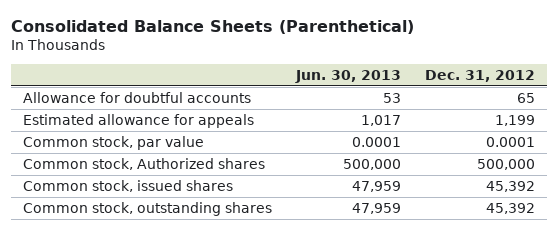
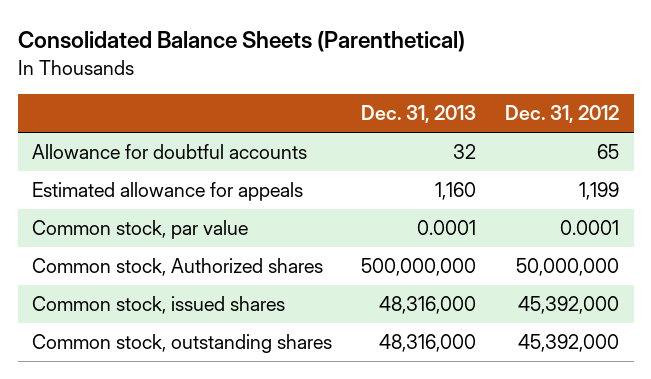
- | Jun. 30, 2013 | Dec. 31, 2012
+ | Dec. 31, 2013 | Dec. 31, 2012
- Common stock, Authorized shares | 500,000 | 500,000
- Common stock, issued shares | 47,959 | 45,392
- Common stock, outstanding shares | 47,959 | 45,392
+ Common stock, Authorized shares | 500,000,000 | 50,000,000
+ Common stock, issued shares | 48,316,000 | 45,392,000
+ Common stock, outstanding shares | 48,316,000 | 45,392,000

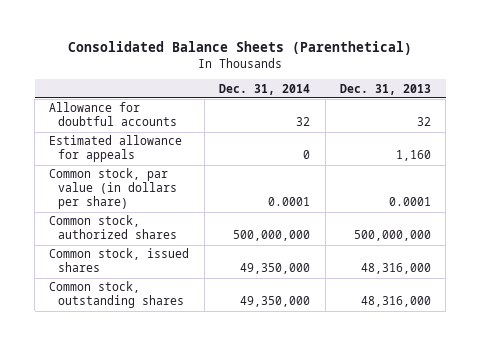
- | Dec. 31, 2013 | Dec. 31, 2012
+ | Dec. 31, 2014 | Dec. 31, 2013
- Common stock, par value | 0.0001 | 0.0001
- Common stock, Authorized shares | 500,000,000 | 50,000,000
+ Common stock, par value (in dollars per share) | 0.0001 | 0.0001
+ Common stock, authorized shares | 500,000,000 | 500,000,000

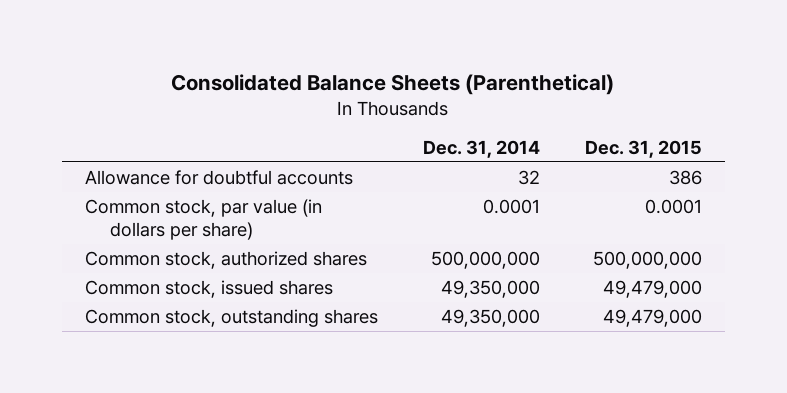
- | Dec. 31, 2014 | Dec. 31, 2013
+ | Dec. 31, 2014 | Dec. 31, 2015
- Estimated allowance for appeals | 0 | 1,160

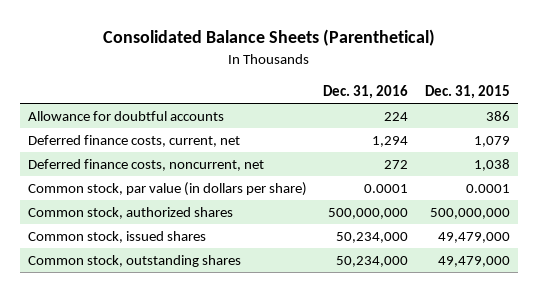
- | Dec. 31, 2014 | Dec. 31, 2015
+ | Dec. 31, 2016 | Dec. 31, 2015
+ Deferred finance costs, current, net | 1,294 | 1,079
+ Deferred finance costs, noncurrent, net | 272 | 1,038

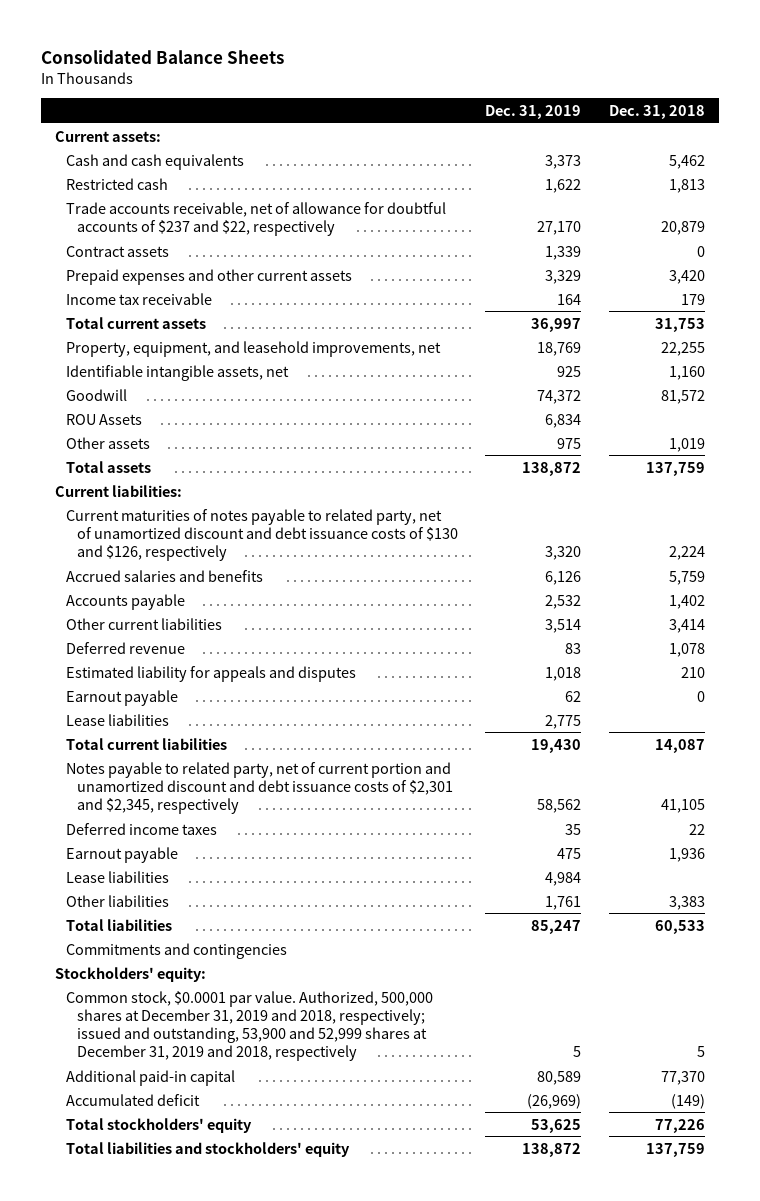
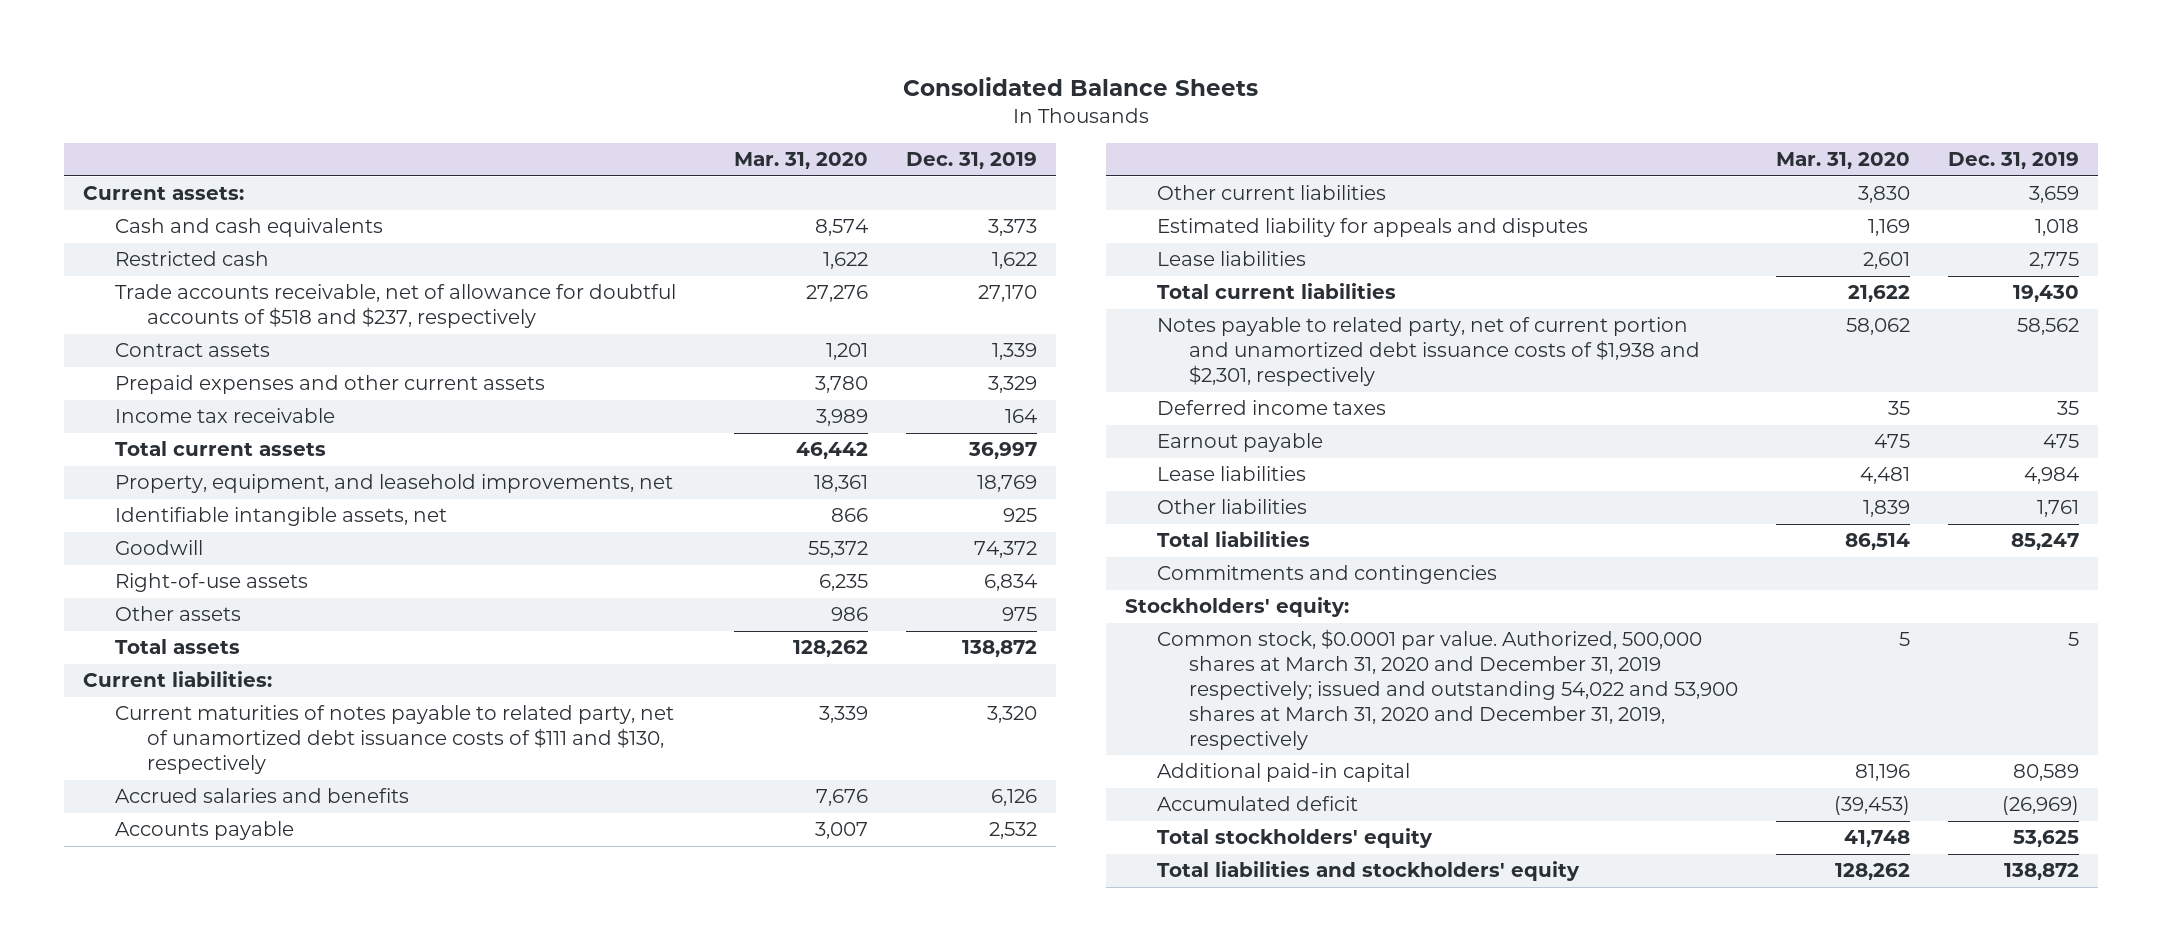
- | Dec. 31, 2019 | Dec. 31, 2018
+ | Mar. 31, 2020 | Dec. 31, 2019
- Trade accounts receivable, net of allowance for doubtful accounts of $237 and $22, respectively | 27,170 | 20,879
+ Trade accounts receivable, net of allowance for doubtful accounts of $518 and $237, respectively | 27,276 | 27,170
- ROU Assets | 6,834 |
+ Right-of-use assets | 6,235 | 6,834
- Current maturities of notes payable to related party, net of unamortized discount and debt issuance costs of $130 and $126, respectively | 3,320 | 2,224
+ Current maturities of notes payable to related party, net of unamortized debt issuance costs of $111 and $130, respectively | 3,339 | 3,320
- Other current liabilities | 3,514 | 3,414
- Deferred revenue | 83 | 1,078
+ Other current liabilities | 3,830 | 3,659
- Earnout payable | 62 | 0
- Notes payable to related party, net of current portion and unamortized discount and debt issuance costs of $2,301 and $2,345, respectively | 58,562 | 41,105
+ Notes payable to related party, net of current portion and unamortized debt issuance costs of $1,938 and $2,301, respectively | 58,062 | 58,562
- Common stock, $0.0001 par value. Authorized, 500,000 shares at December 31, 2019 and 2018, respectively; issued and outstanding, 53,900 and 52,999 shares at December 31, 2019 and 2018, respectively | 5 | 5
+ Common stock, $0.0001 par value. Authorized, 500,000 shares at March 31, 2020 and December 31, 2019 respectively; issued and outstanding 54,022 and 53,900 shares at March 31, 2020 and December 31, 2019, respectively | 5 | 5

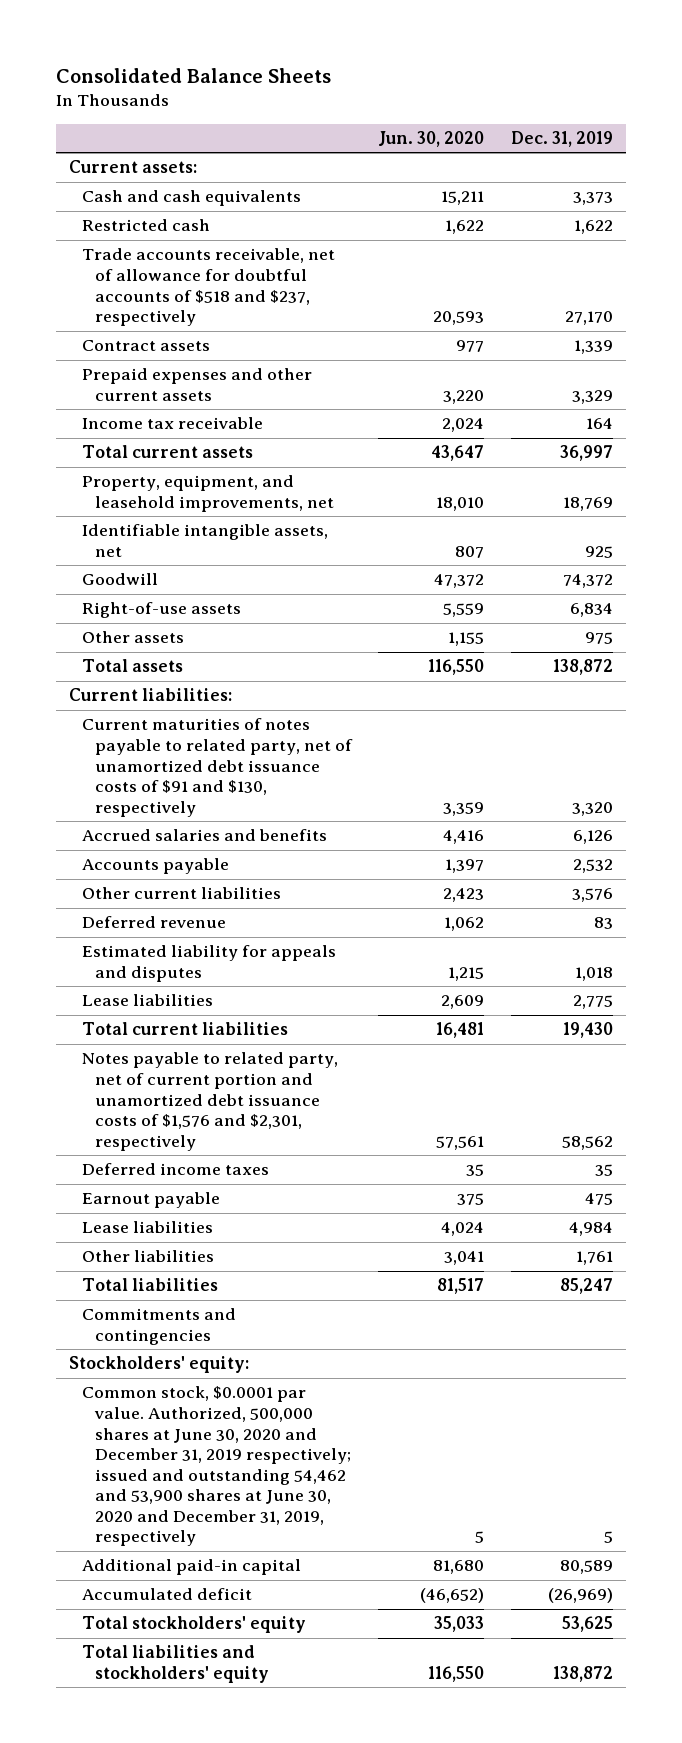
- | Mar. 31, 2020 | Dec. 31, 2019
+ | Jun. 30, 2020 | Dec. 31, 2019
- Current maturities of notes payable to related party, net of unamortized debt issuance costs of $111 and $130, respectively | 3,339 | 3,320
+ Current maturities of notes payable to related party, net of unamortized debt issuance costs of $91 and $130, respectively | 3,359 | 3,320
- Other current liabilities | 3,830 | 3,659
+ Other current liabilities | 2,423 | 3,576
+ Deferred revenue | 1,062 | 83
- Notes payable to related party, net of current portion and unamortized debt issuance costs of $1,938 and $2,301, respectively | 58,062 | 58,562
+ Notes payable to related party, net of current portion and unamortized debt issuance costs of $1,576 and $2,301, respectively | 57,561 | 58,562
- Common stock, $0.0001 par value. Authorized, 500,000 shares at March 31, 2020 and December 31, 2019 respectively; issued and outstanding 54,022 and 53,900 shares at March 31, 2020 and December 31, 2019, respectively | 5 | 5
+ Common stock, $0.0001 par value. Authorized, 500,000 shares at June 30, 2020 and December 31, 2019 respectively; issued and outstanding 54,462 and 53,900 shares at June 30, 2020 and December 31, 2019, respectively | 5 | 5

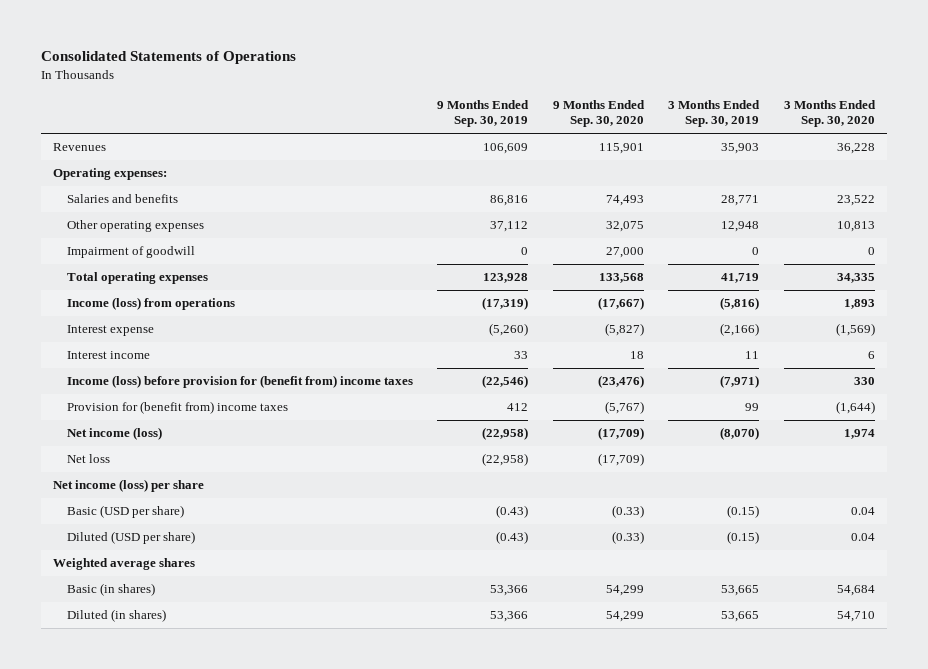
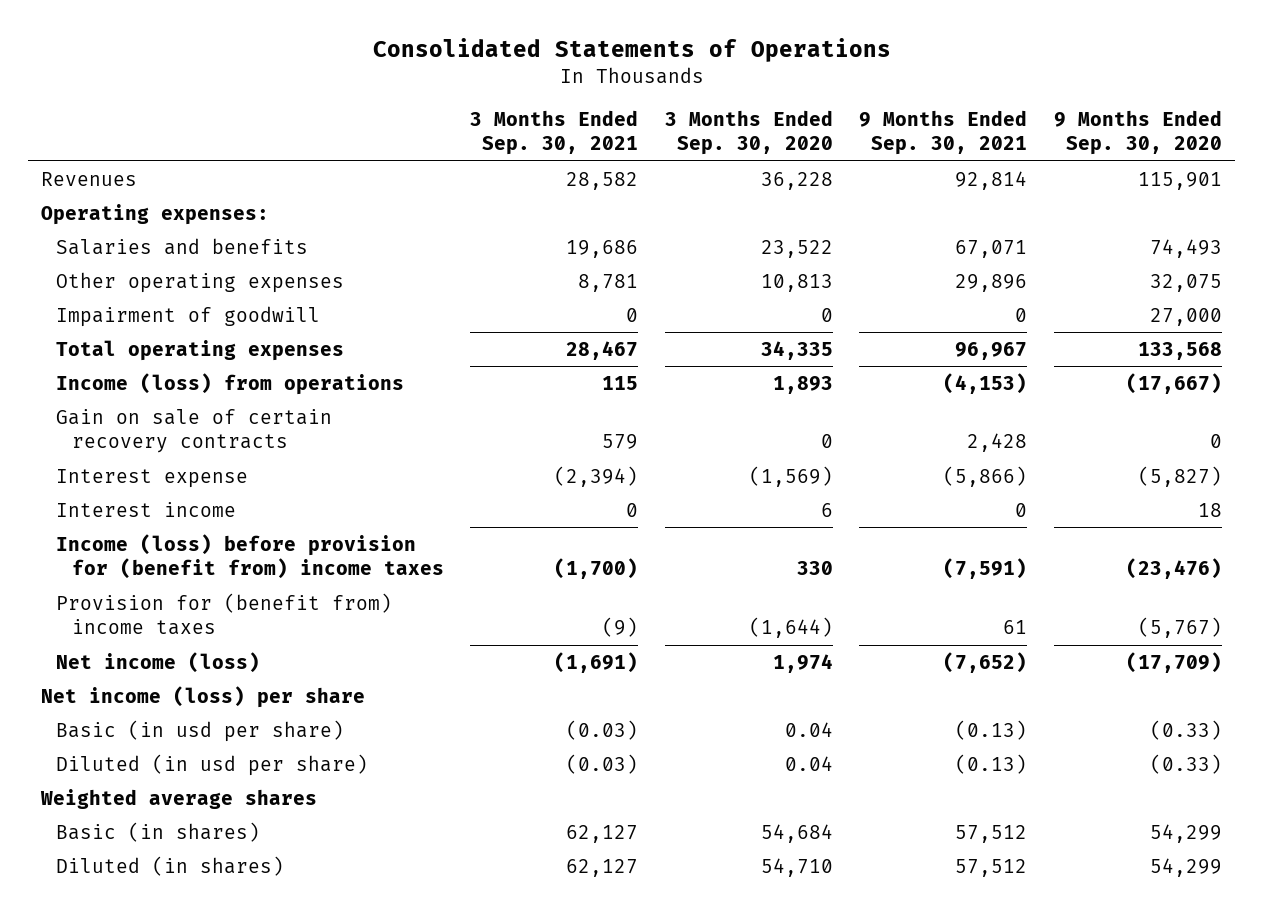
- | 9 Months Ended Sep. 30, 2019 | 9 Months Ended Sep. 30, 2020 | 3 Months Ended Sep. 30, 2019 | 3 Months Ended Sep. 30, 2020
+ | 3 Months Ended Sep. 30, 2021 | 3 Months Ended Sep. 30, 2020 | 9 Months Ended Sep. 30, 2021 | 9 Months Ended Sep. 30, 2020
+ Gain on sale of certain recovery contracts | 579 | 0 | 2,428 | 0
- Net loss | (22,958) | (17,709) | |
- Basic (USD per share) | (0.43) | (0.33) | (0.15) | 0.04
- Diluted (USD per share) | (0.43) | (0.33) | (0.15) | 0.04
+ Basic (in usd per share) | (0.03) | 0.04 | (0.13) | (0.33)
+ Diluted (in usd per share) | (0.03) | 0.04 | (0.13) | (0.33)

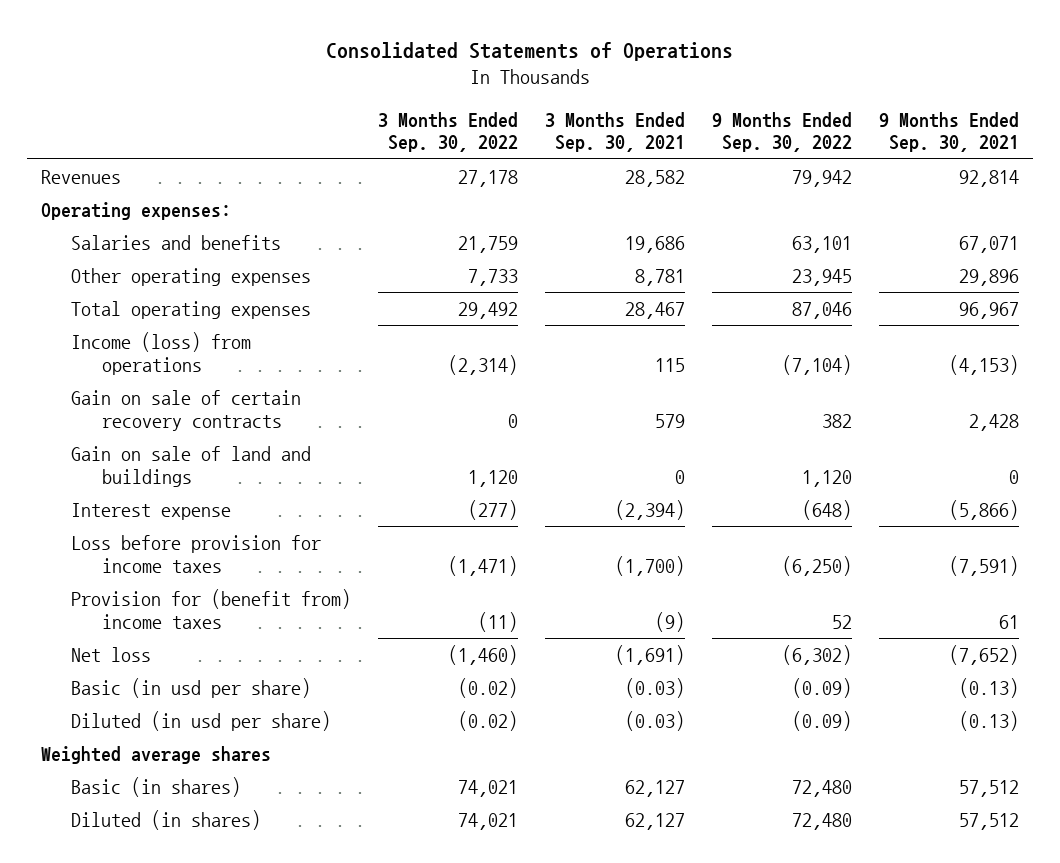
- | 3 Months Ended Sep. 30, 2021 | 3 Months Ended Sep. 30, 2020 | 9 Months Ended Sep. 30, 2021 | 9 Months Ended Sep. 30, 2020
+ | 3 Months Ended Sep. 30, 2022 | 3 Months Ended Sep. 30, 2021 | 9 Months Ended Sep. 30, 2022 | 9 Months Ended Sep. 30, 2021
- Impairment of goodwill | 0 | 0 | 0 | 27,000
+ Gain on sale of land and buildings | 1,120 | 0 | 1,120 | 0
- Interest income | 0 | 6 | 0 | 18
- Income (loss) before provision for (benefit from) income taxes | (1,700) | 330 | (7,591) | (23,476)
+ Loss before provision for income taxes | (1,471) | (1,700) | (6,250) | (7,591)
- Net income (loss) | (1,691) | 1,974 | (7,652) | (17,709)
- Net income (loss) per share
+ Net loss | (1,460) | (1,691) | (6,302) | (7,652)

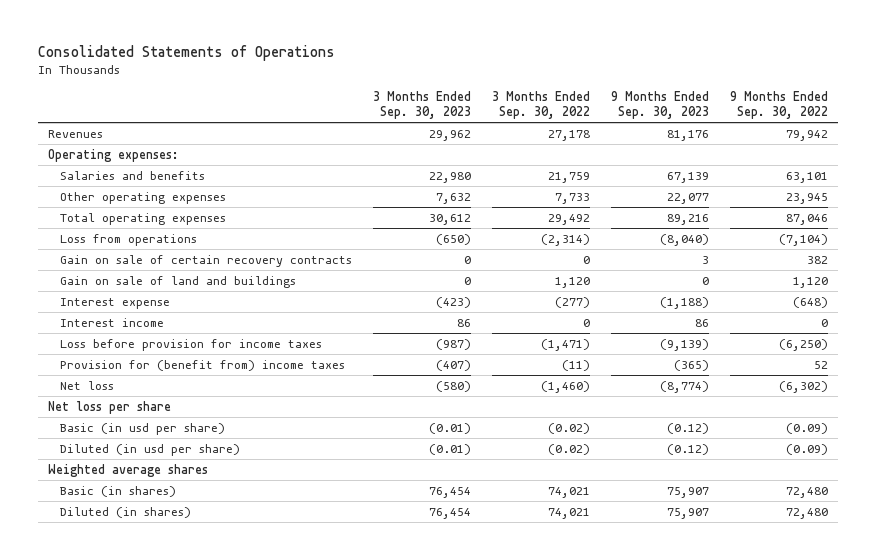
- | 3 Months Ended Sep. 30, 2022 | 3 Months Ended Sep. 30, 2021 | 9 Months Ended Sep. 30, 2022 | 9 Months Ended Sep. 30, 2021
+ | 3 Months Ended Sep. 30, 2023 | 3 Months Ended Sep. 30, 2022 | 9 Months Ended Sep. 30, 2023 | 9 Months Ended Sep. 30, 2022
- Income (loss) from operations | (2,314) | 115 | (7,104) | (4,153)
+ Loss from operations | (650) | (2,314) | (8,040) | (7,104)
+ Interest income | 86 | 0 | 86 | 0
+ Net loss per share

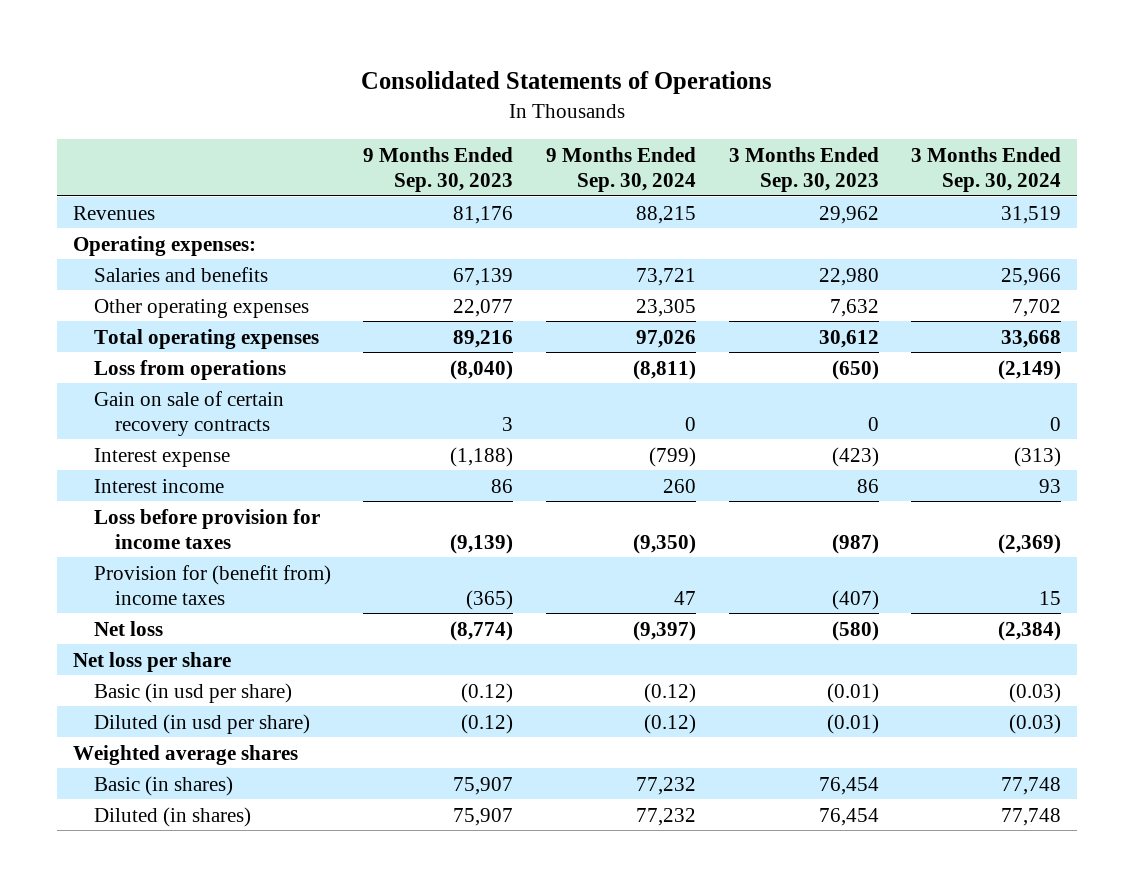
- | 3 Months Ended Sep. 30, 2023 | 3 Months Ended Sep. 30, 2022 | 9 Months Ended Sep. 30, 2023 | 9 Months Ended Sep. 30, 2022
+ | 9 Months Ended Sep. 30, 2023 | 9 Months Ended Sep. 30, 2024 | 3 Months Ended Sep. 30, 2023 | 3 Months Ended Sep. 30, 2024
- Gain on sale of land and buildings | 0 | 1,120 | 0 | 1,120

